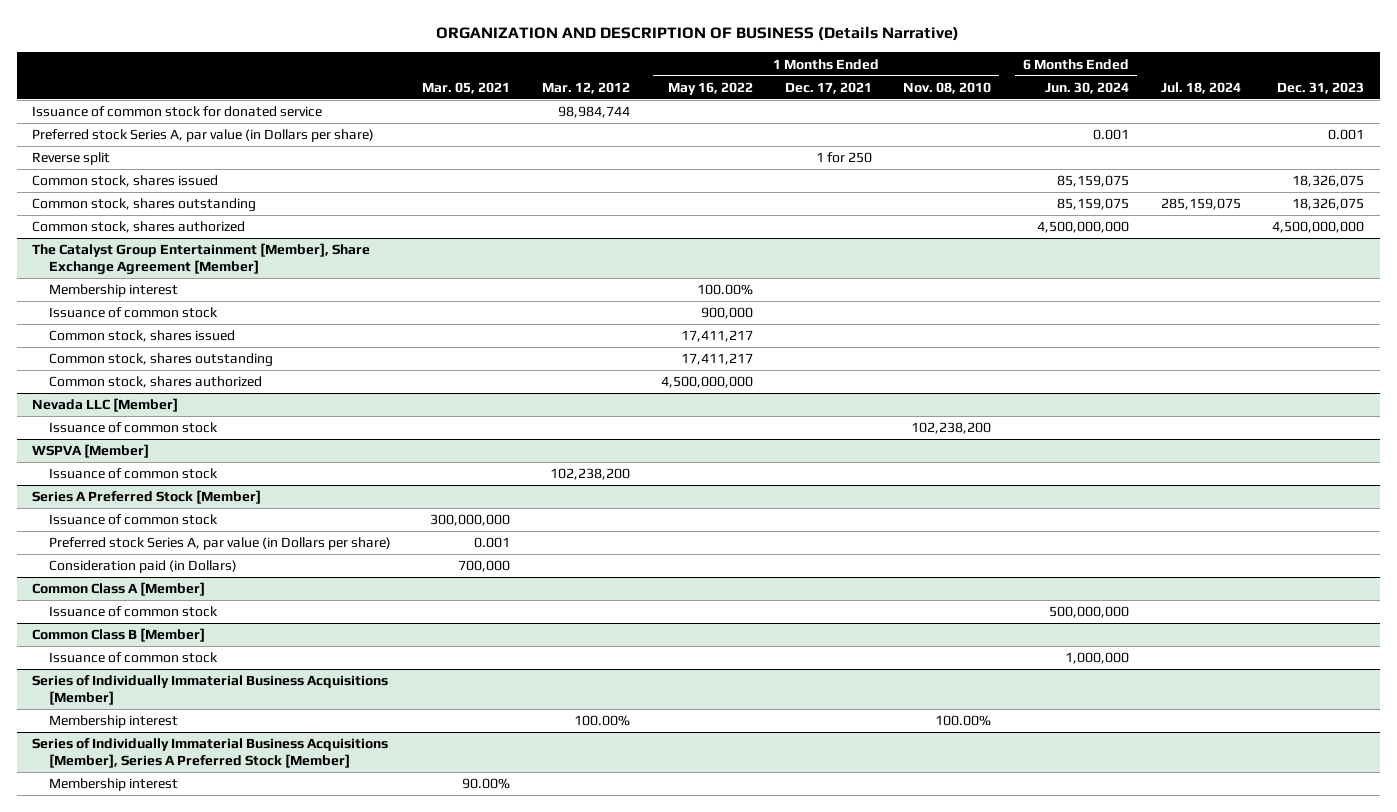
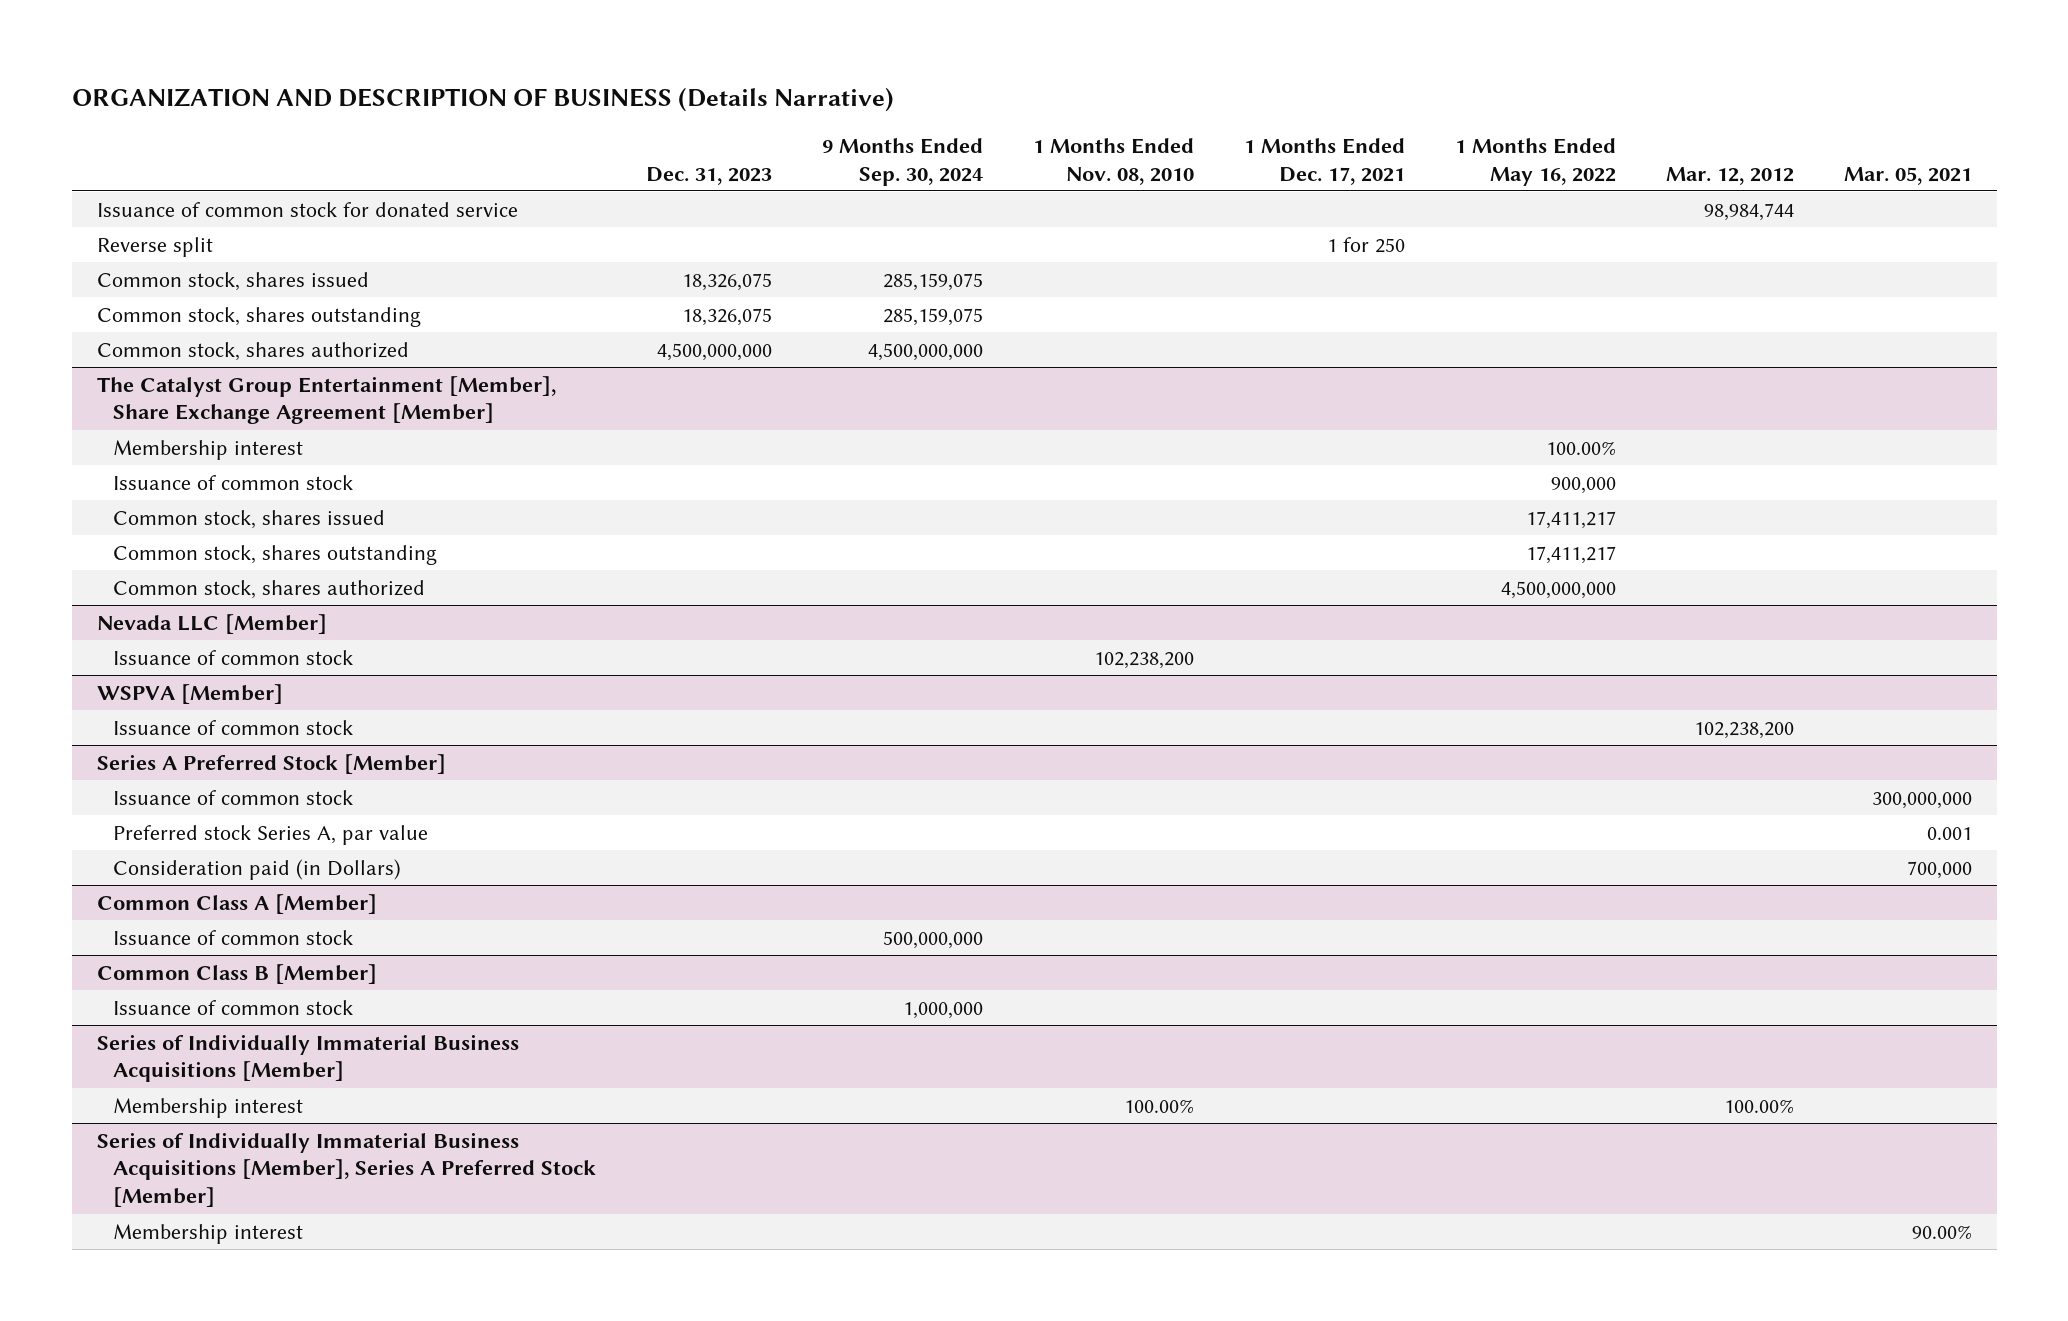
- | Mar. 05, 2021 | Mar. 12, 2012 | 1 Months Ended May 16, 2022 | 1 Months Ended Dec. 17, 2021 | 1 Months Ended Nov. 08, 2010 | 6 Months Ended Jun. 30, 2024 | Jul. 18, 2024 | Dec. 31, 2023
+ | Dec. 31, 2023 | 9 Months Ended Sep. 30, 2024 | 1 Months Ended Nov. 08, 2010 | 1 Months Ended Dec. 17, 2021 | 1 Months Ended May 16, 2022 | Mar. 12, 2012 | Mar. 05, 2021
- Preferred stock Series A, par value (in Dollars per share) | | | | | | 0.001 | | 0.001
@ Series A Preferred Stock [Member]
- Preferred stock Series A, par value (in Dollars per share) | 0.001 | | | | | | |
+ Preferred stock Series A, par value | | | | | | | 0.001

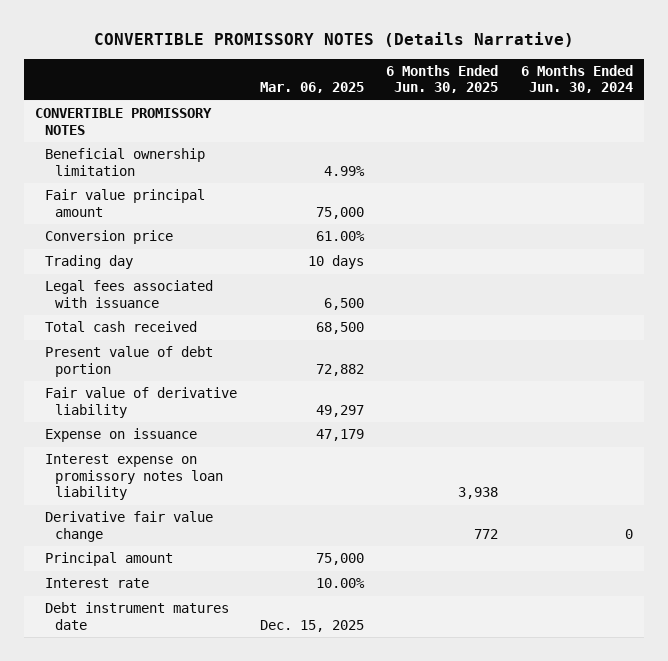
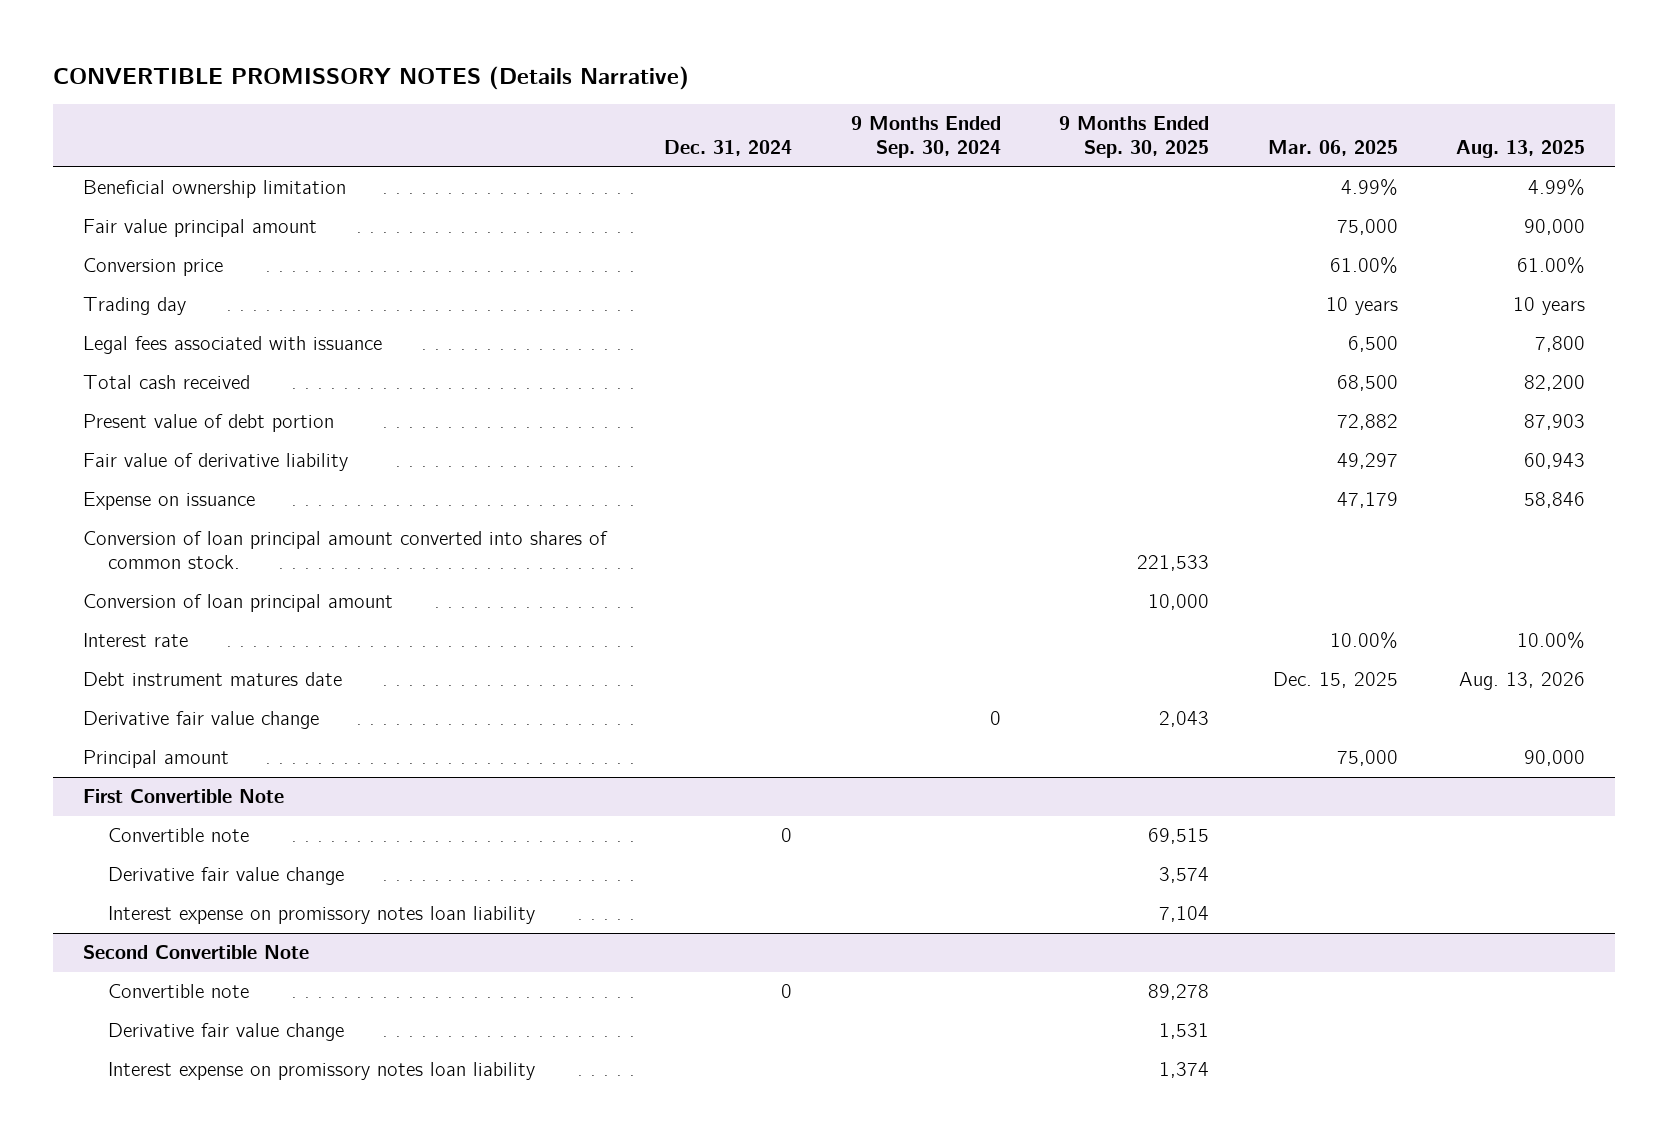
- | Mar. 06, 2025 | 6 Months Ended Jun. 30, 2025 | 6 Months Ended Jun. 30, 2024
+ | Dec. 31, 2024 | 9 Months Ended Sep. 30, 2024 | 9 Months Ended Sep. 30, 2025 | Mar. 06, 2025 | Aug. 13, 2025
- CONVERTIBLE PROMISSORY NOTES
- Trading day | 10 days | |
+ Trading day | | | | 10 years | 10 years
- Interest expense on promissory notes loan liability | | 3,938 |
+ Conversion of loan principal amount converted into shares of common stock. | | | 221,533 | |
+ Conversion of loan principal amount | | | 10,000 | |
moved down: Derivative fair value change | | 0 | 2,043 | |
moved down: Principal amount | | | | 75,000 | 90,000
+ First Convertible Note
+ Convertible note | 0 | | 69,515 | |
+ Derivative fair value change | | | 3,574 | |
+ Interest expense on promissory notes loan liability | | | 7,104 | |
+ Second Convertible Note
+ Convertible note | 0 | | 89,278 | |
+ Derivative fair value change | | | 1,531 | |
+ Interest expense on promissory notes loan liability | | | 1,374 | |

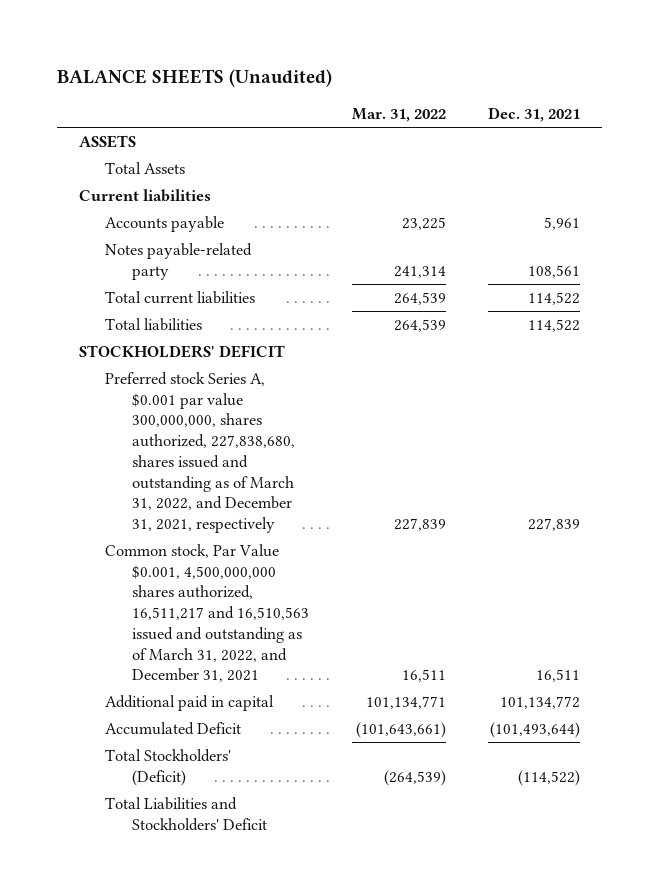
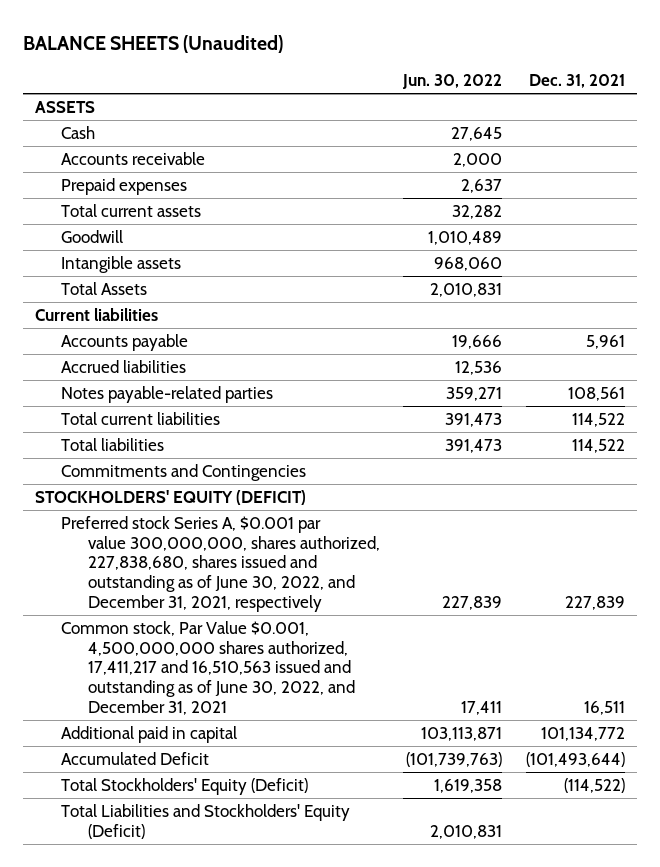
- | Mar. 31, 2022 | Dec. 31, 2021
+ | Jun. 30, 2022 | Dec. 31, 2021
+ Cash | 27,645 |
+ Accounts receivable | 2,000 |
+ Prepaid expenses | 2,637 |
+ Total current assets | 32,282 |
+ Goodwill | 1,010,489 |
+ Intangible assets | 968,060 |
- Notes payable-related party | 241,314 | 108,561
+ Accrued liabilities | 12,536 |
+ Notes payable-related parties | 359,271 | 108,561
- STOCKHOLDERS' DEFICIT
- Preferred stock Series A, $0.001 par value 300,000,000, shares authorized, 227,838,680, shares issued and outstanding as of March 31, 2022, and December 31, 2021, respectively | 227,839 | 227,839
- Common stock, Par Value $0.001, 4,500,000,000 shares authorized, 16,511,217 and 16,510,563 issued and outstanding as of March 31, 2022, and December 31, 2021 | 16,511 | 16,511
+ Commitments and Contingencies
+ STOCKHOLDERS' EQUITY (DEFICIT)
+ Preferred stock Series A, $0.001 par value 300,000,000, shares authorized, 227,838,680, shares issued and outstanding as of June 30, 2022, and December 31, 2021, respectively | 227,839 | 227,839
+ Common stock, Par Value $0.001, 4,500,000,000 shares authorized, 17,411,217 and 16,510,563 issued and outstanding as of June 30, 2022, and December 31, 2021 | 17,411 | 16,511
- Total Stockholders' (Deficit) | (264,539) | (114,522)
- Total Liabilities and Stockholders' Deficit
+ Total Stockholders' Equity (Deficit) | 1,619,358 | (114,522)
+ Total Liabilities and Stockholders' Equity (Deficit) | 2,010,831 |

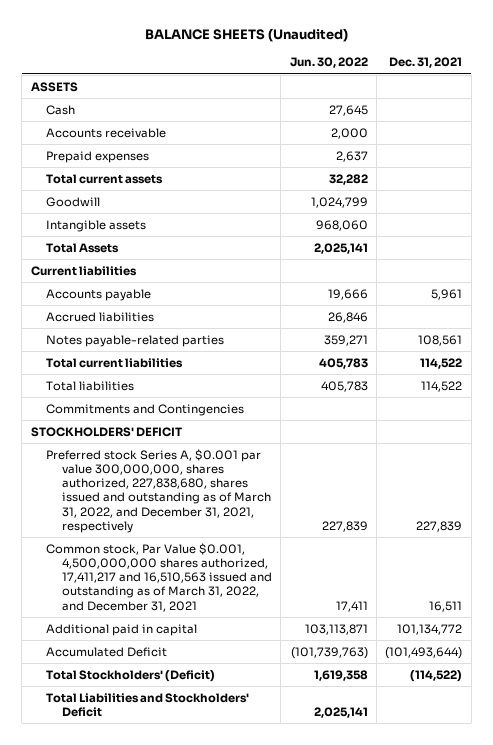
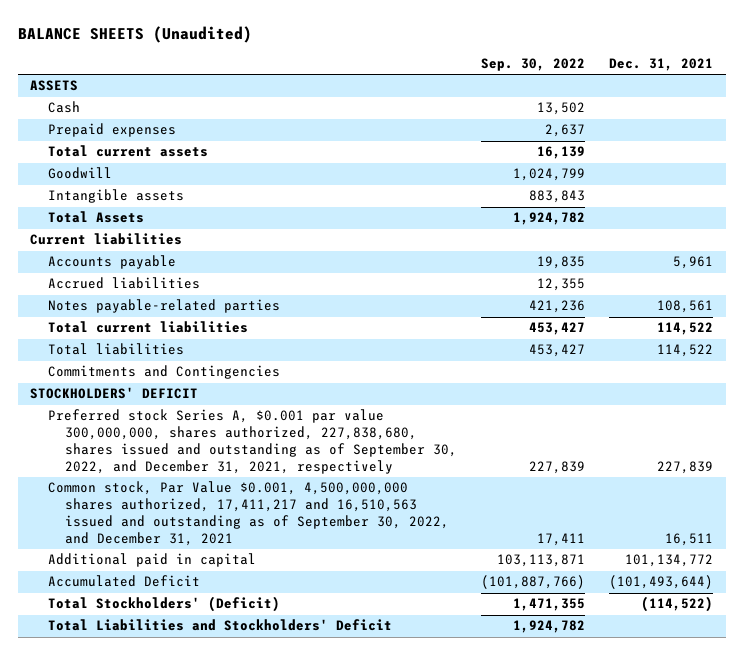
- | Jun. 30, 2022 | Dec. 31, 2021
+ | Sep. 30, 2022 | Dec. 31, 2021
- Accounts receivable | 2,000 |
- Preferred stock Series A, $0.001 par value 300,000,000, shares authorized, 227,838,680, shares issued and outstanding as of March 31, 2022, and December 31, 2021, respectively | 227,839 | 227,839
- Common stock, Par Value $0.001, 4,500,000,000 shares authorized, 17,411,217 and 16,510,563 issued and outstanding as of March 31, 2022, and December 31, 2021 | 17,411 | 16,511
+ Preferred stock Series A, $0.001 par value 300,000,000, shares authorized, 227,838,680, shares issued and outstanding as of September 30, 2022, and December 31, 2021, respectively | 227,839 | 227,839
+ Common stock, Par Value $0.001, 4,500,000,000 shares authorized, 17,411,217 and 16,510,563 issued and outstanding as of September 30, 2022, and December 31, 2021 | 17,411 | 16,511

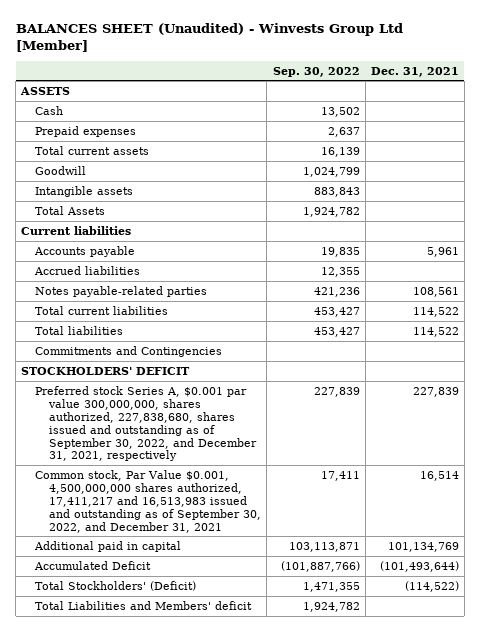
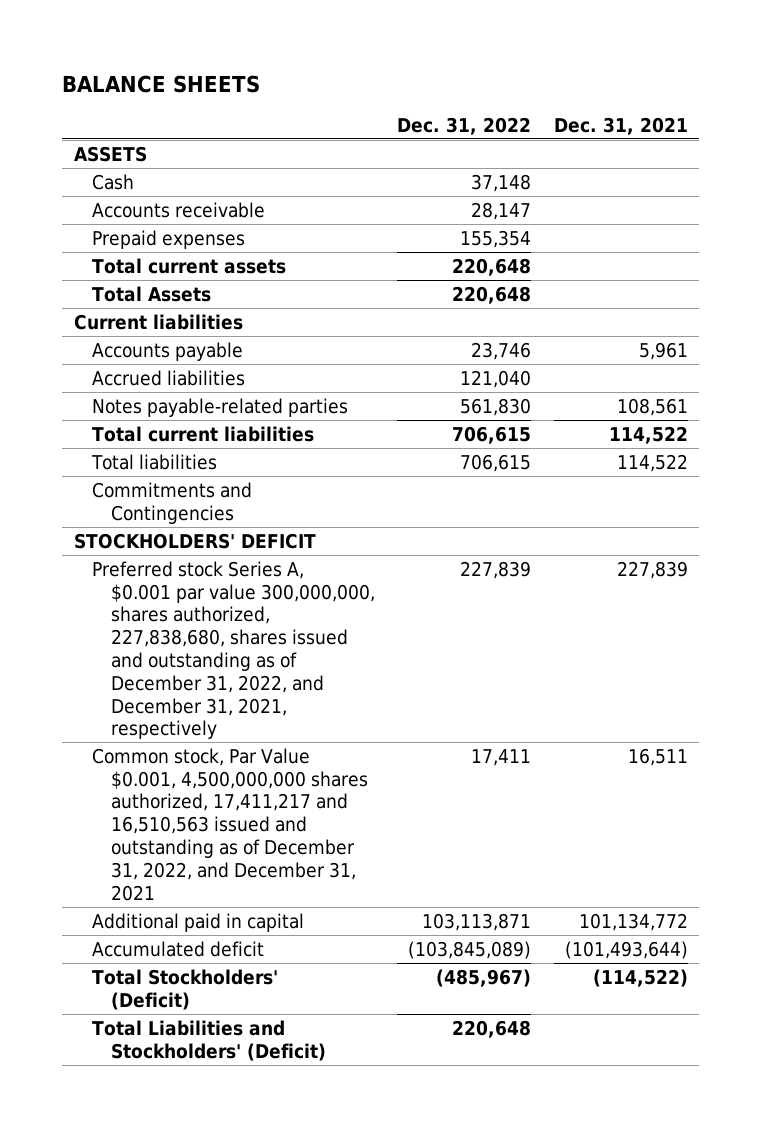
- BALANCES SHEET (Unaudited) - Winvests Group Ltd [Member]
+ BALANCE SHEETS
- | Sep. 30, 2022 | Dec. 31, 2021
+ | Dec. 31, 2022 | Dec. 31, 2021
+ Accounts receivable | 28,147 |
- Goodwill | 1,024,799 |
- Intangible assets | 883,843 |
- Preferred stock Series A, $0.001 par value 300,000,000, shares authorized, 227,838,680, shares issued and outstanding as of September 30, 2022, and December 31, 2021, respectively | 227,839 | 227,839
- Common stock, Par Value $0.001, 4,500,000,000 shares authorized, 17,411,217 and 16,513,983 issued and outstanding as of September 30, 2022, and December 31, 2021 | 17,411 | 16,514
- Additional paid in capital | 103,113,871 | 101,134,769
- Accumulated Deficit | (101,887,766) | (101,493,644)
+ Preferred stock Series A, $0.001 par value 300,000,000, shares authorized, 227,838,680, shares issued and outstanding as of December 31, 2022, and December 31, 2021, respectively | 227,839 | 227,839
+ Common stock, Par Value $0.001, 4,500,000,000 shares authorized, 17,411,217 and 16,510,563 issued and outstanding as of December 31, 2022, and December 31, 2021 | 17,411 | 16,511
+ Additional paid in capital | 103,113,871 | 101,134,772
+ Accumulated deficit | (103,845,089) | (101,493,644)
- Total Liabilities and Members' deficit | 1,924,782 |
+ Total Liabilities and Stockholders' (Deficit) | 220,648 |

